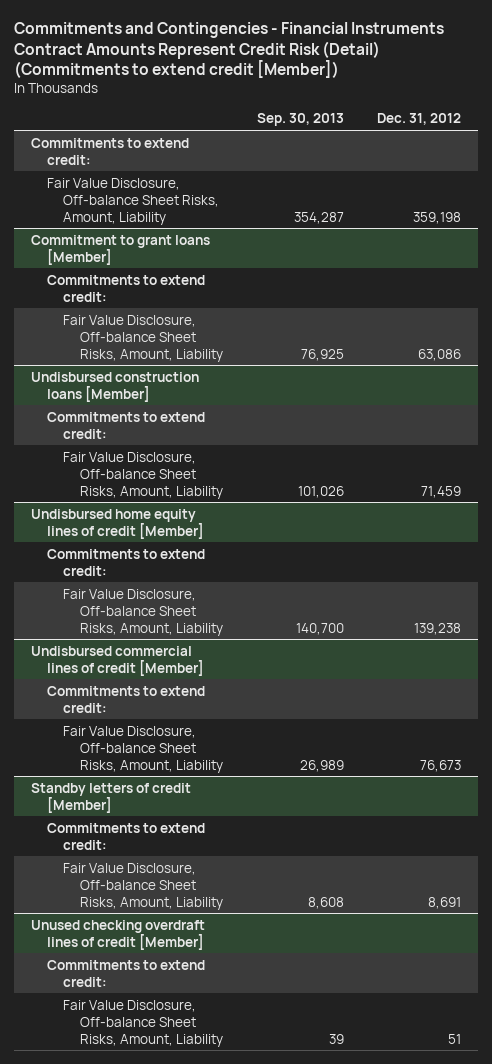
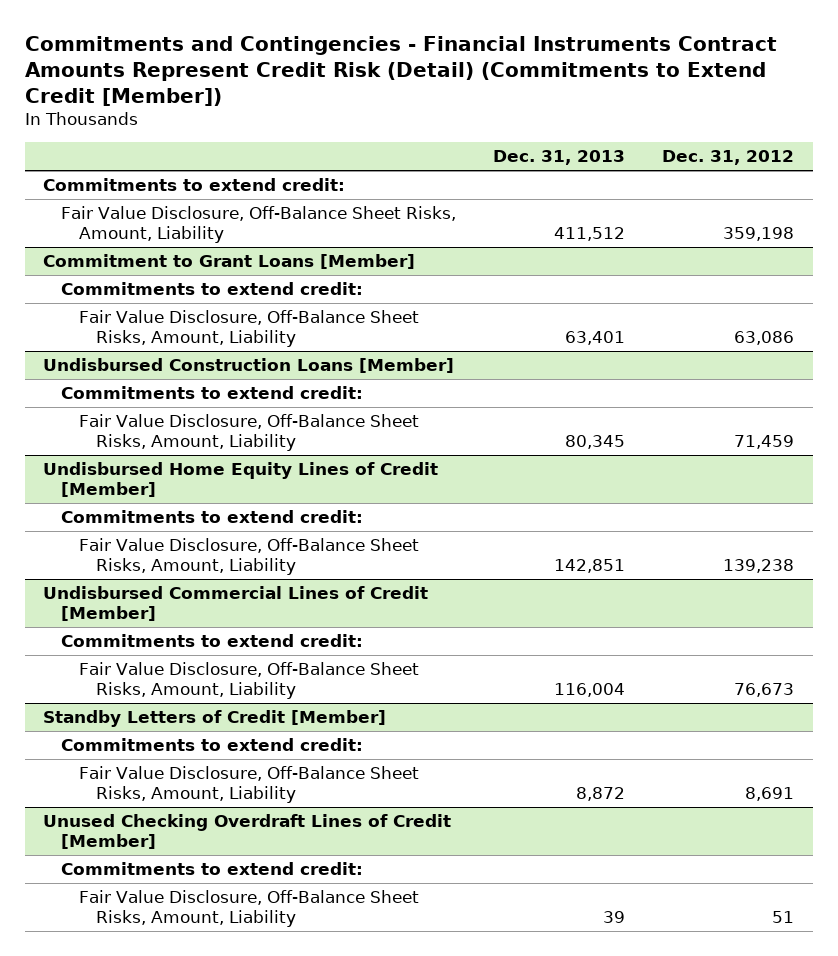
- Commitments and Contingencies - Financial Instruments Contract Amounts Represent Credit Risk (Detail) (Commitments to extend credit [Member])
+ Commitments and Contingencies - Financial Instruments Contract Amounts Represent Credit Risk (Detail) (Commitments to Extend Credit [Member])
- | Sep. 30, 2013 | Dec. 31, 2012
+ | Dec. 31, 2013 | Dec. 31, 2012
- Fair Value Disclosure, Off-balance Sheet Risks, Amount, Liability | 354,287 | 359,198
- Commitment to grant loans [Member]
+ Fair Value Disclosure, Off-Balance Sheet Risks, Amount, Liability | 411,512 | 359,198
+ Commitment to Grant Loans [Member]
- Fair Value Disclosure, Off-balance Sheet Risks, Amount, Liability | 76,925 | 63,086
- Undisbursed construction loans [Member]
+ Fair Value Disclosure, Off-Balance Sheet Risks, Amount, Liability | 63,401 | 63,086
+ Undisbursed Construction Loans [Member]
- Fair Value Disclosure, Off-balance Sheet Risks, Amount, Liability | 101,026 | 71,459
- Undisbursed home equity lines of credit [Member]
+ Fair Value Disclosure, Off-Balance Sheet Risks, Amount, Liability | 80,345 | 71,459
+ Undisbursed Home Equity Lines of Credit [Member]
- Fair Value Disclosure, Off-balance Sheet Risks, Amount, Liability | 140,700 | 139,238
- Undisbursed commercial lines of credit [Member]
+ Fair Value Disclosure, Off-Balance Sheet Risks, Amount, Liability | 142,851 | 139,238
+ Undisbursed Commercial Lines of Credit [Member]
- Fair Value Disclosure, Off-balance Sheet Risks, Amount, Liability | 26,989 | 76,673
- Standby letters of credit [Member]
+ Fair Value Disclosure, Off-Balance Sheet Risks, Amount, Liability | 116,004 | 76,673
+ Standby Letters of Credit [Member]
- Fair Value Disclosure, Off-balance Sheet Risks, Amount, Liability | 8,608 | 8,691
- Unused checking overdraft lines of credit [Member]
+ Fair Value Disclosure, Off-Balance Sheet Risks, Amount, Liability | 8,872 | 8,691
+ Unused Checking Overdraft Lines of Credit [Member]
- Fair Value Disclosure, Off-balance Sheet Risks, Amount, Liability | 39 | 51
+ Fair Value Disclosure, Off-Balance Sheet Risks, Amount, Liability | 39 | 51

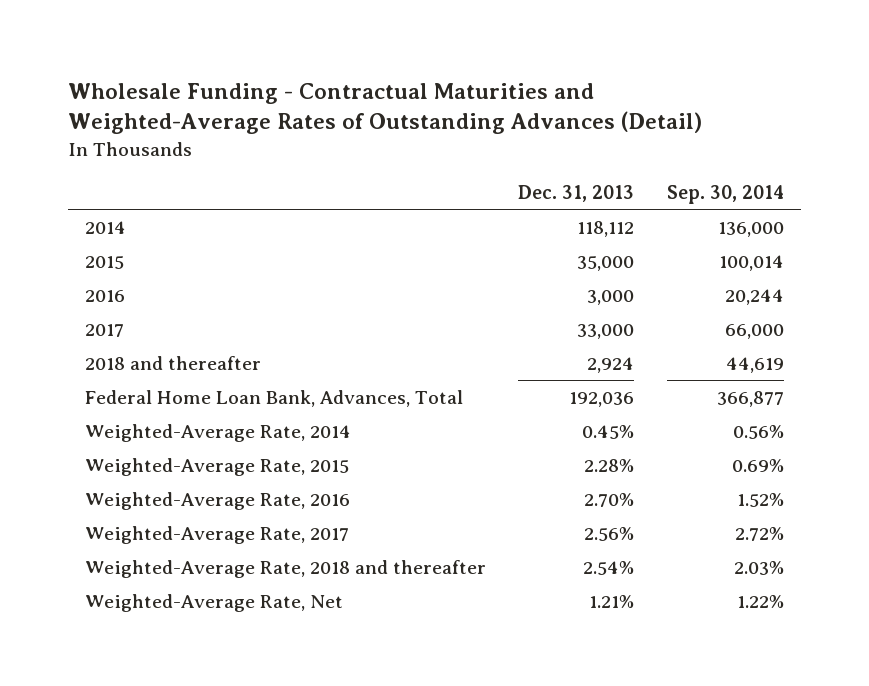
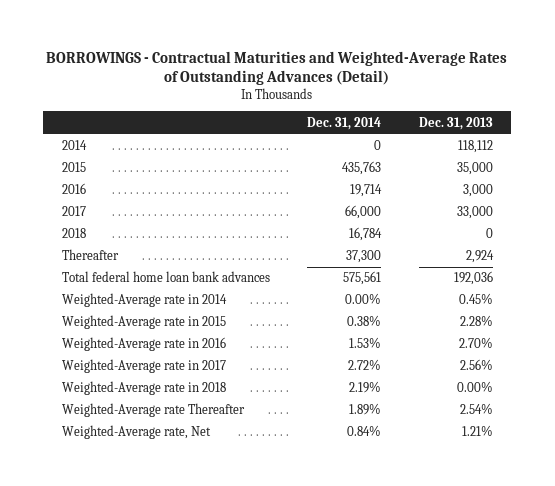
- Wholesale Funding - Contractual Maturities and Weighted-Average Rates of Outstanding Advances (Detail)
+ BORROWINGS - Contractual Maturities and Weighted-Average Rates of Outstanding Advances (Detail)
- | Dec. 31, 2013 | Sep. 30, 2014
+ | Dec. 31, 2014 | Dec. 31, 2013
- 2018 and thereafter | 2,924 | 44,619
- Federal Home Loan Bank, Advances, Total | 192,036 | 366,877
- Weighted-Average Rate, 2014 | 0.45% | 0.56%
- Weighted-Average Rate, 2015 | 2.28% | 0.69%
- Weighted-Average Rate, 2016 | 2.70% | 1.52%
- Weighted-Average Rate, 2017 | 2.56% | 2.72%
- Weighted-Average Rate, 2018 and thereafter | 2.54% | 2.03%
- Weighted-Average Rate, Net | 1.21% | 1.22%
+ 2018 | 16,784 | 0
+ Thereafter | 37,300 | 2,924
+ Total federal home loan bank advances | 575,561 | 192,036
+ Weighted-Average rate in 2014 | 0.00% | 0.45%
+ Weighted-Average rate in 2015 | 0.38% | 2.28%
+ Weighted-Average rate in 2016 | 1.53% | 2.70%
+ Weighted-Average rate in 2017 | 2.72% | 2.56%
+ Weighted-Average rate in 2018 | 2.19% | 0.00%
+ Weighted-Average rate Thereafter | 1.89% | 2.54%
+ Weighted-Average rate, Net | 0.84% | 1.21%

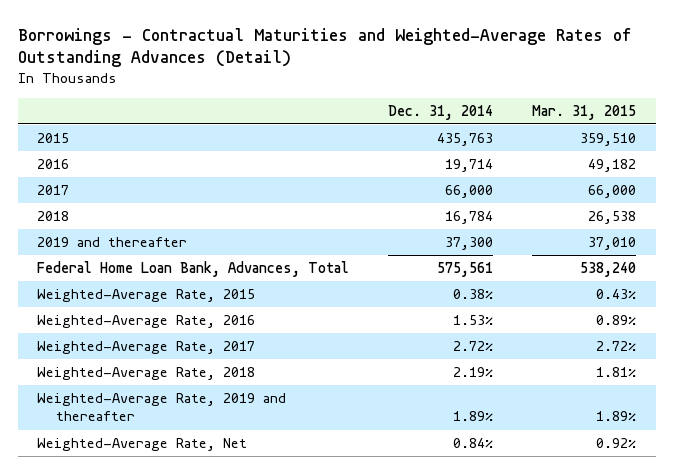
- BORROWINGS - Contractual Maturities and Weighted-Average Rates of Outstanding Advances (Detail)
+ Borrowings - Contractual Maturities and Weighted-Average Rates of Outstanding Advances (Detail)
- | Dec. 31, 2014 | Dec. 31, 2013
+ | Dec. 31, 2014 | Mar. 31, 2015
- 2014 | 0 | 118,112
- Thereafter | 37,300 | 2,924
- Total federal home loan bank advances | 575,561 | 192,036
- Weighted-Average rate in 2014 | 0.00% | 0.45%
- Weighted-Average rate in 2015 | 0.38% | 2.28%
- Weighted-Average rate in 2016 | 1.53% | 2.70%
- Weighted-Average rate in 2017 | 2.72% | 2.56%
- Weighted-Average rate in 2018 | 2.19% | 0.00%
- Weighted-Average rate Thereafter | 1.89% | 2.54%
- Weighted-Average rate, Net | 0.84% | 1.21%
+ 2019 and thereafter | 37,300 | 37,010
+ Federal Home Loan Bank, Advances, Total | 575,561 | 538,240
+ Weighted-Average Rate, 2015 | 0.38% | 0.43%
+ Weighted-Average Rate, 2016 | 1.53% | 0.89%
+ Weighted-Average Rate, 2017 | 2.72% | 2.72%
+ Weighted-Average Rate, 2018 | 2.19% | 1.81%
+ Weighted-Average Rate, 2019 and thereafter | 1.89% | 1.89%
+ Weighted-Average Rate, Net | 0.84% | 0.92%

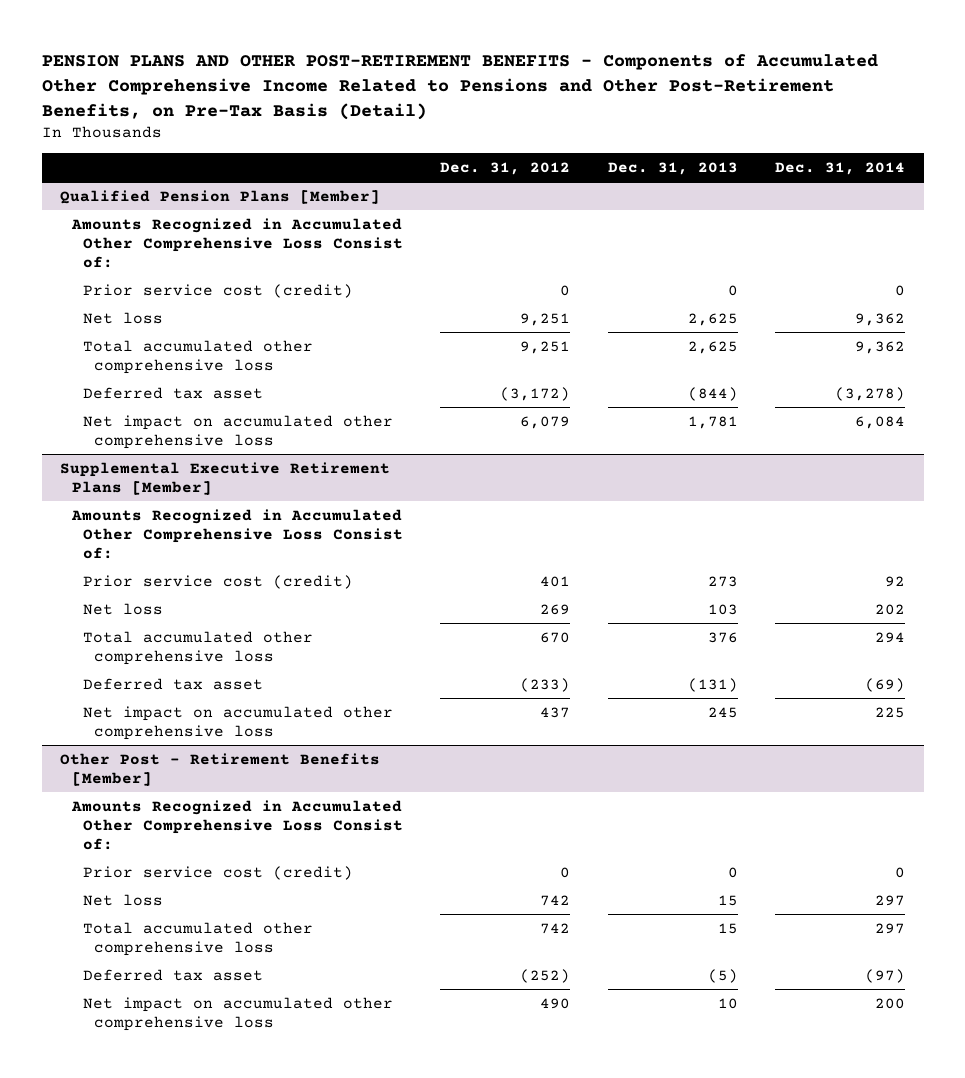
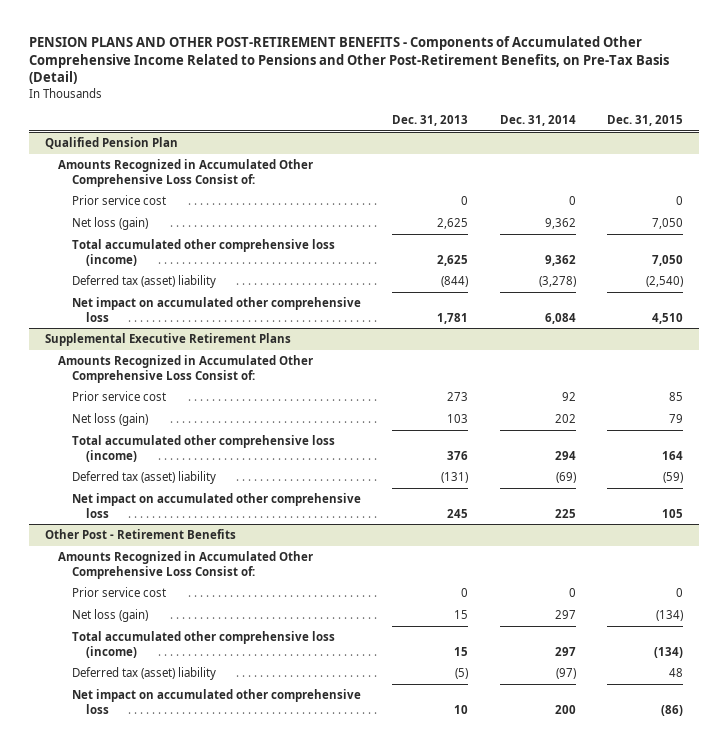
- | Dec. 31, 2012 | Dec. 31, 2013 | Dec. 31, 2014
+ | Dec. 31, 2013 | Dec. 31, 2014 | Dec. 31, 2015
- Qualified Pension Plans [Member]
+ Qualified Pension Plan
- Prior service cost (credit) | 0 | 0 | 0
- Net loss | 9,251 | 2,625 | 9,362
- Total accumulated other comprehensive loss | 9,251 | 2,625 | 9,362
- Deferred tax asset | (3,172) | (844) | (3,278)
+ Prior service cost | 0 | 0 | 0
+ Net loss (gain) | 2,625 | 9,362 | 7,050
+ Total accumulated other comprehensive loss (income) | 2,625 | 9,362 | 7,050
+ Deferred tax (asset) liability | (844) | (3,278) | (2,540)
- Supplemental Executive Retirement Plans [Member]
+ Supplemental Executive Retirement Plans
- Prior service cost (credit) | 401 | 273 | 92
- Net loss | 269 | 103 | 202
- Total accumulated other comprehensive loss | 670 | 376 | 294
- Deferred tax asset | (233) | (131) | (69)
+ Prior service cost | 273 | 92 | 85
+ Net loss (gain) | 103 | 202 | 79
+ Total accumulated other comprehensive loss (income) | 376 | 294 | 164
+ Deferred tax (asset) liability | (131) | (69) | (59)
- Other Post - Retirement Benefits [Member]
+ Other Post - Retirement Benefits
- Prior service cost (credit) | 0 | 0 | 0
- Net loss | 742 | 15 | 297
- Total accumulated other comprehensive loss | 742 | 15 | 297
- Deferred tax asset | (252) | (5) | (97)
+ Prior service cost | 0 | 0 | 0
+ Net loss (gain) | 15 | 297 | (134)
+ Total accumulated other comprehensive loss (income) | 15 | 297 | (134)
+ Deferred tax (asset) liability | (5) | (97) | 48

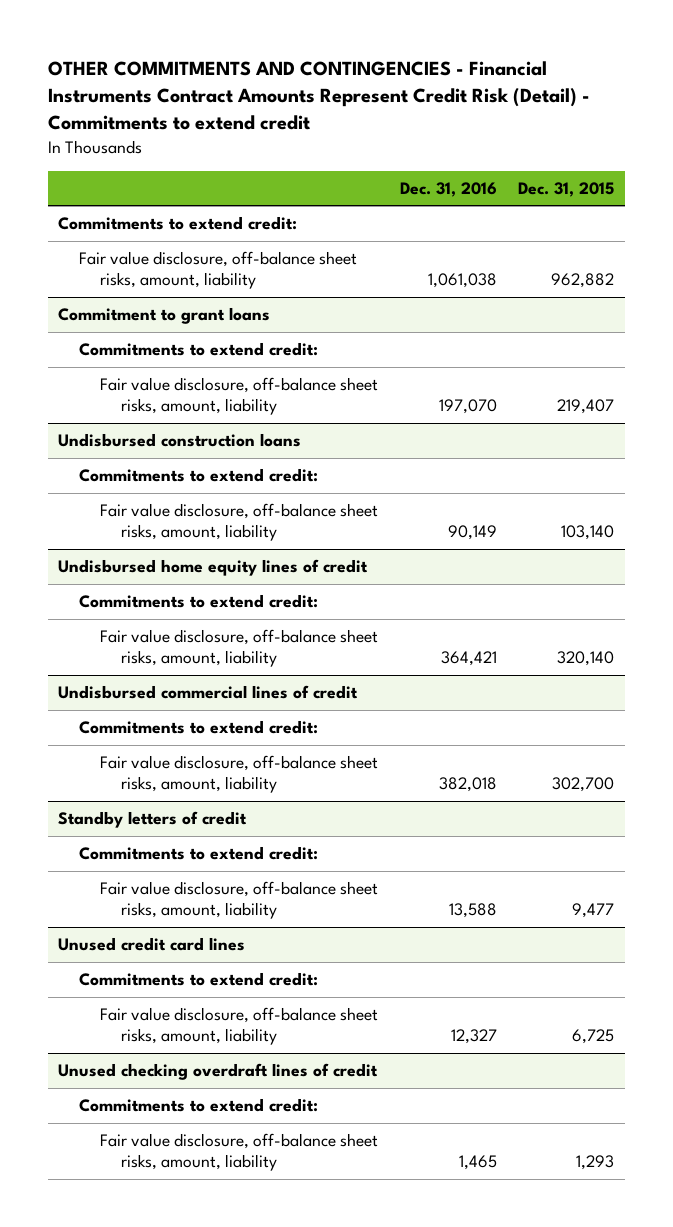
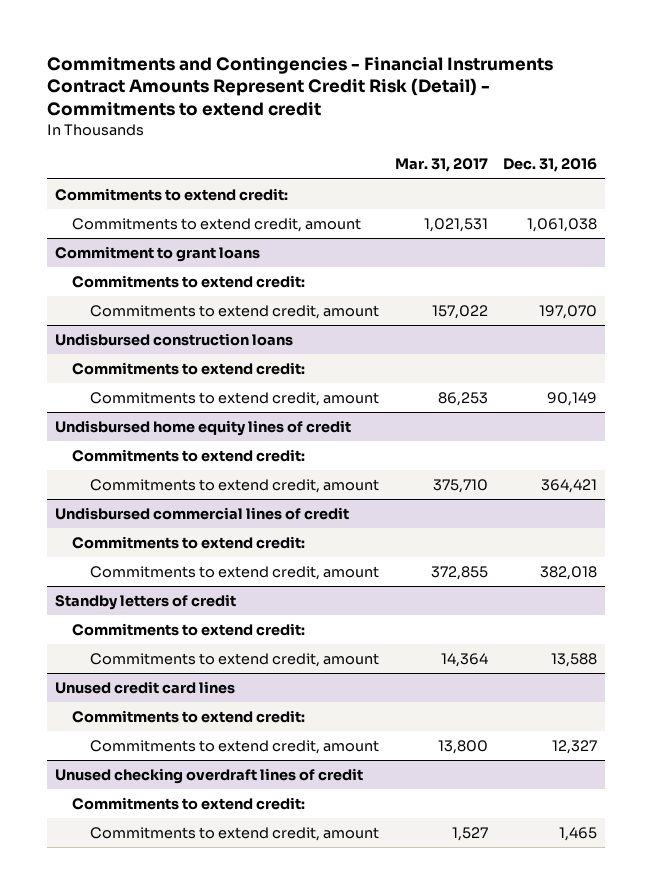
- OTHER COMMITMENTS AND CONTINGENCIES - Financial Instruments Contract Amounts Represent Credit Risk (Detail) - Commitments to extend credit
+ Commitments and Contingencies - Financial Instruments Contract Amounts Represent Credit Risk (Detail) - Commitments to extend credit
- | Dec. 31, 2016 | Dec. 31, 2015
+ | Mar. 31, 2017 | Dec. 31, 2016
- Fair value disclosure, off-balance sheet risks, amount, liability | 1,061,038 | 962,882
+ Commitments to extend credit, amount | 1,021,531 | 1,061,038
@ Commitment to grant loans
- Fair value disclosure, off-balance sheet risks, amount, liability | 197,070 | 219,407
+ Commitments to extend credit, amount | 157,022 | 197,070
@ Undisbursed construction loans
- Fair value disclosure, off-balance sheet risks, amount, liability | 90,149 | 103,140
+ Commitments to extend credit, amount | 86,253 | 90,149
@ Undisbursed home equity lines of credit
- Fair value disclosure, off-balance sheet risks, amount, liability | 364,421 | 320,140
+ Commitments to extend credit, amount | 375,710 | 364,421
@ Undisbursed commercial lines of credit
- Fair value disclosure, off-balance sheet risks, amount, liability | 382,018 | 302,700
+ Commitments to extend credit, amount | 372,855 | 382,018
@ Standby letters of credit
- Fair value disclosure, off-balance sheet risks, amount, liability | 13,588 | 9,477
+ Commitments to extend credit, amount | 14,364 | 13,588
@ Unused credit card lines
- Fair value disclosure, off-balance sheet risks, amount, liability | 12,327 | 6,725
+ Commitments to extend credit, amount | 13,800 | 12,327
@ Unused checking overdraft lines of credit
- Fair value disclosure, off-balance sheet risks, amount, liability | 1,465 | 1,293
+ Commitments to extend credit, amount | 1,527 | 1,465

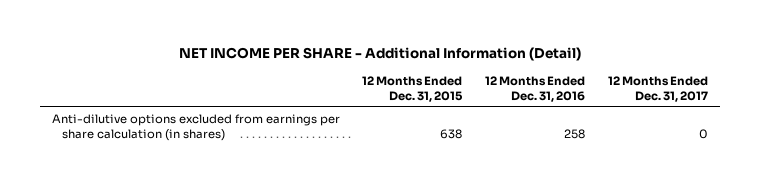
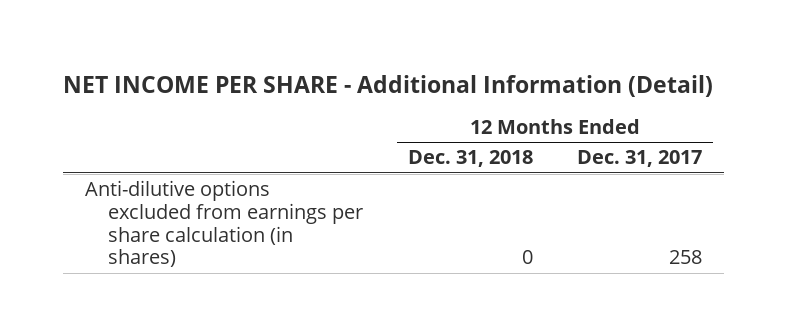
- | 12 Months Ended Dec. 31, 2015 | 12 Months Ended Dec. 31, 2016 | 12 Months Ended Dec. 31, 2017
+ | 12 Months Ended Dec. 31, 2018 | 12 Months Ended Dec. 31, 2017
- Anti-dilutive options excluded from earnings per share calculation (in shares) | 638 | 258 | 0
+ Anti-dilutive options excluded from earnings per share calculation (in shares) | 0 | 258

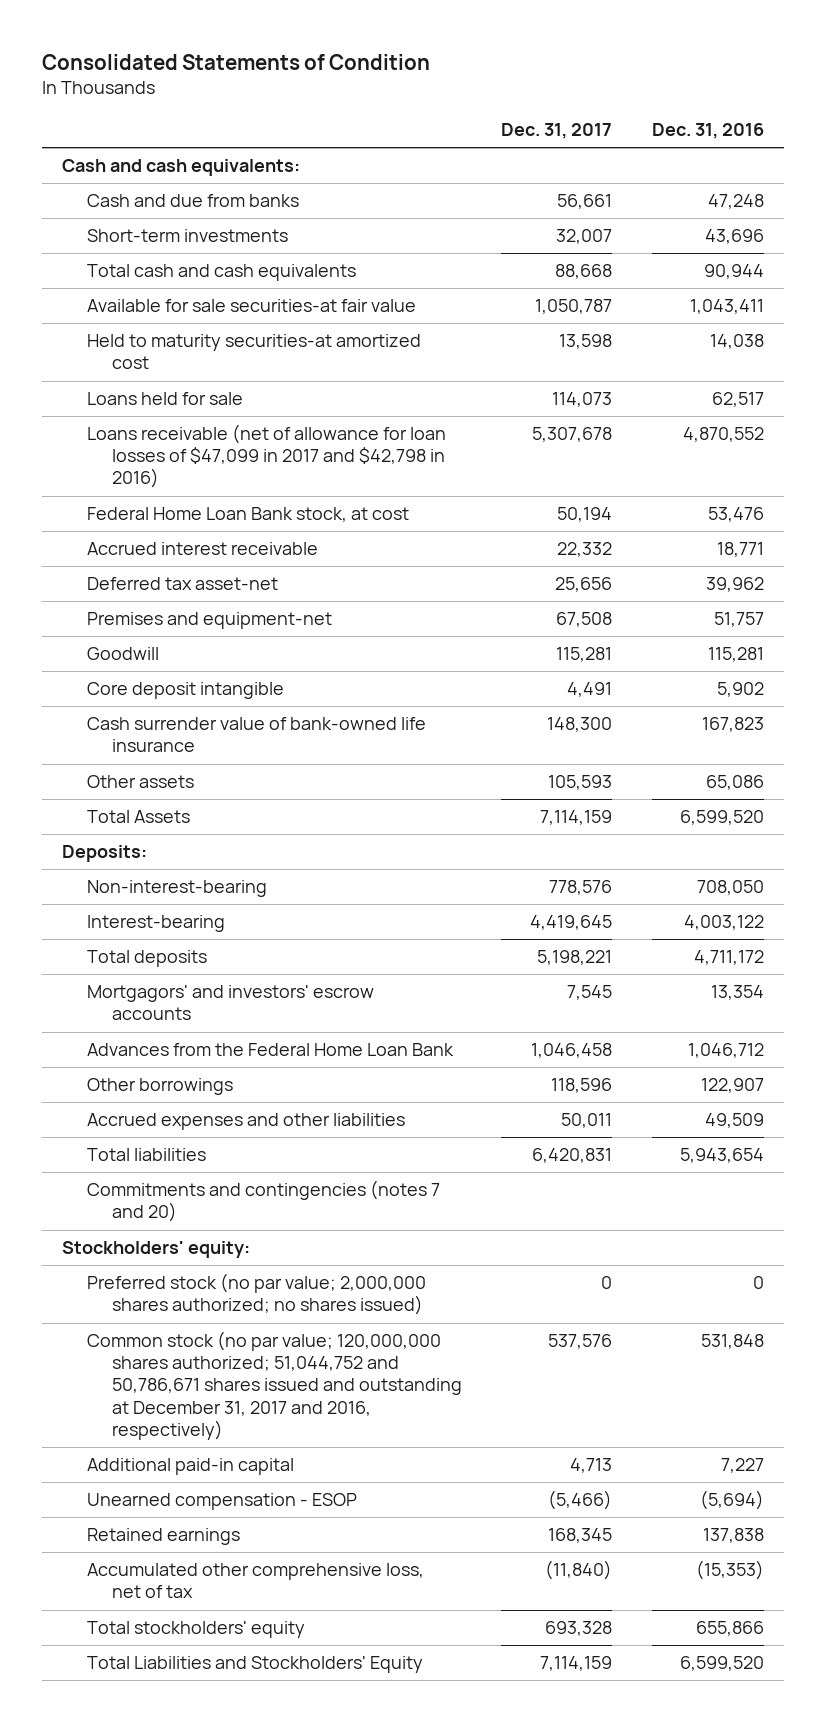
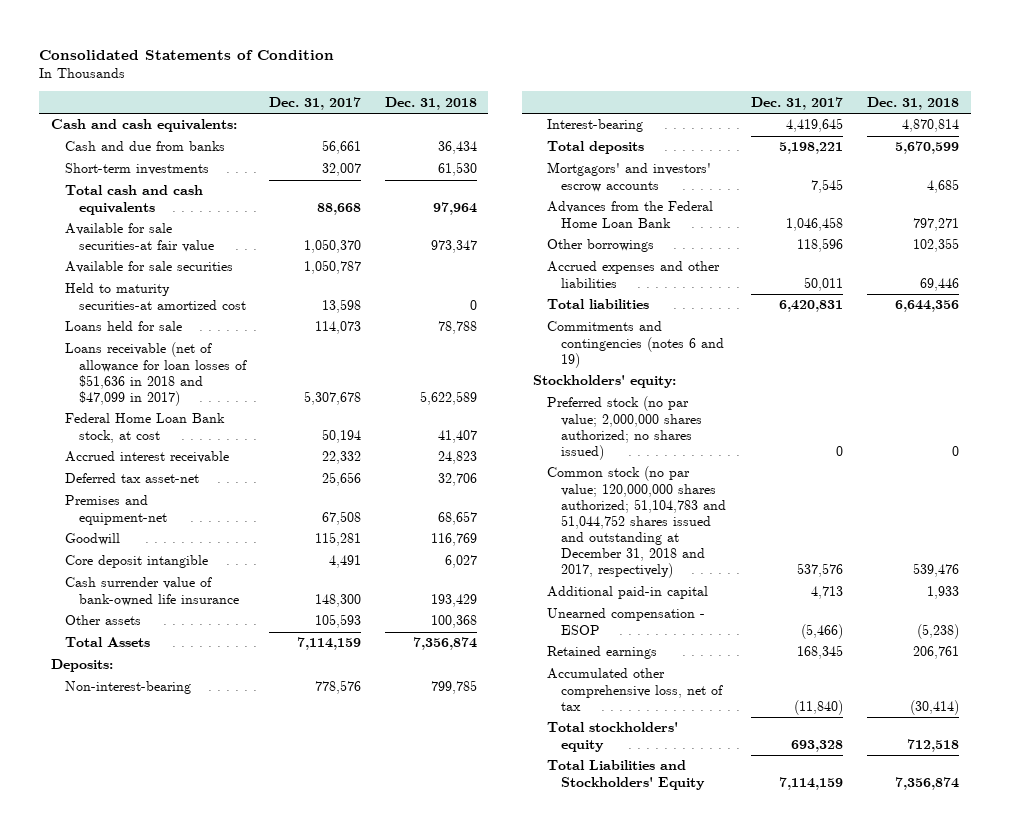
- | Dec. 31, 2017 | Dec. 31, 2016
+ | Dec. 31, 2017 | Dec. 31, 2018
- Available for sale securities-at fair value | 1,050,787 | 1,043,411
+ Available for sale securities-at fair value | 1,050,370 | 973,347
+ Available for sale securities | 1,050,787 |
- Loans receivable (net of allowance for loan losses of $47,099 in 2017 and $42,798 in 2016) | 5,307,678 | 4,870,552
+ Loans receivable (net of allowance for loan losses of $51,636 in 2018 and $47,099 in 2017) | 5,307,678 | 5,622,589
- Commitments and contingencies (notes 7 and 20)
+ Commitments and contingencies (notes 6 and 19)
- Common stock (no par value; 120,000,000 shares authorized; 51,044,752 and 50,786,671 shares issued and outstanding at December 31, 2017 and 2016, respectively) | 537,576 | 531,848
+ Common stock (no par value; 120,000,000 shares authorized; 51,104,783 and 51,044,752 shares issued and outstanding at December 31, 2018 and 2017, respectively) | 537,576 | 539,476

